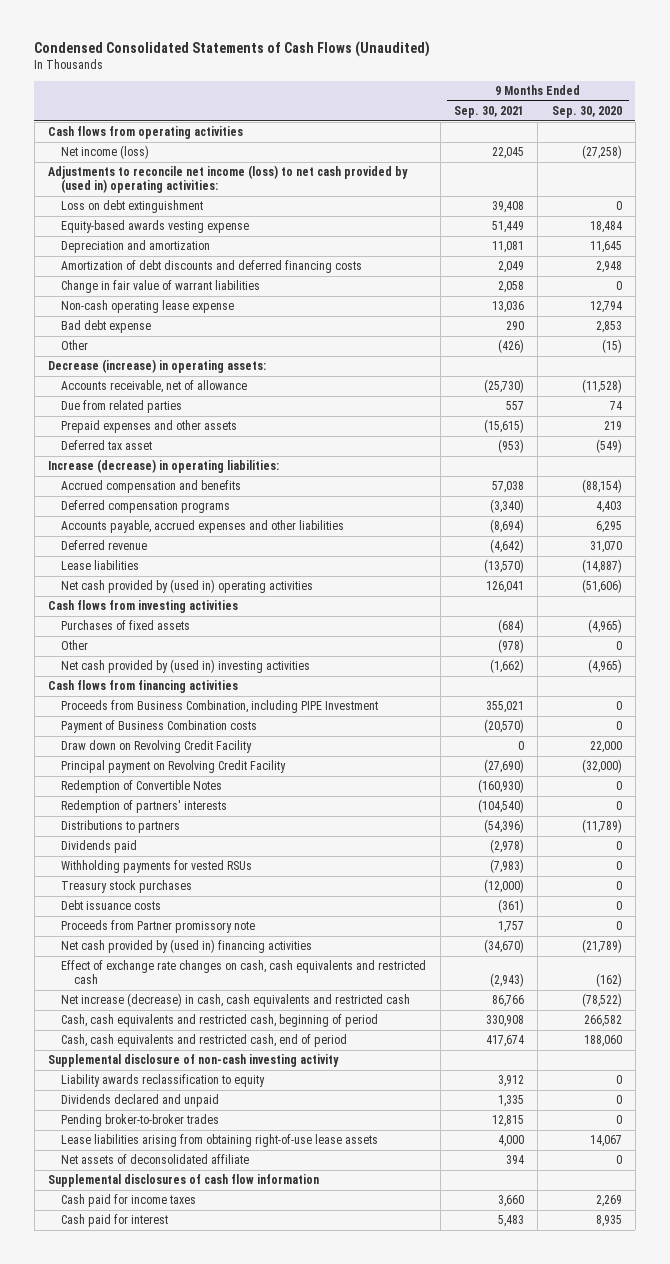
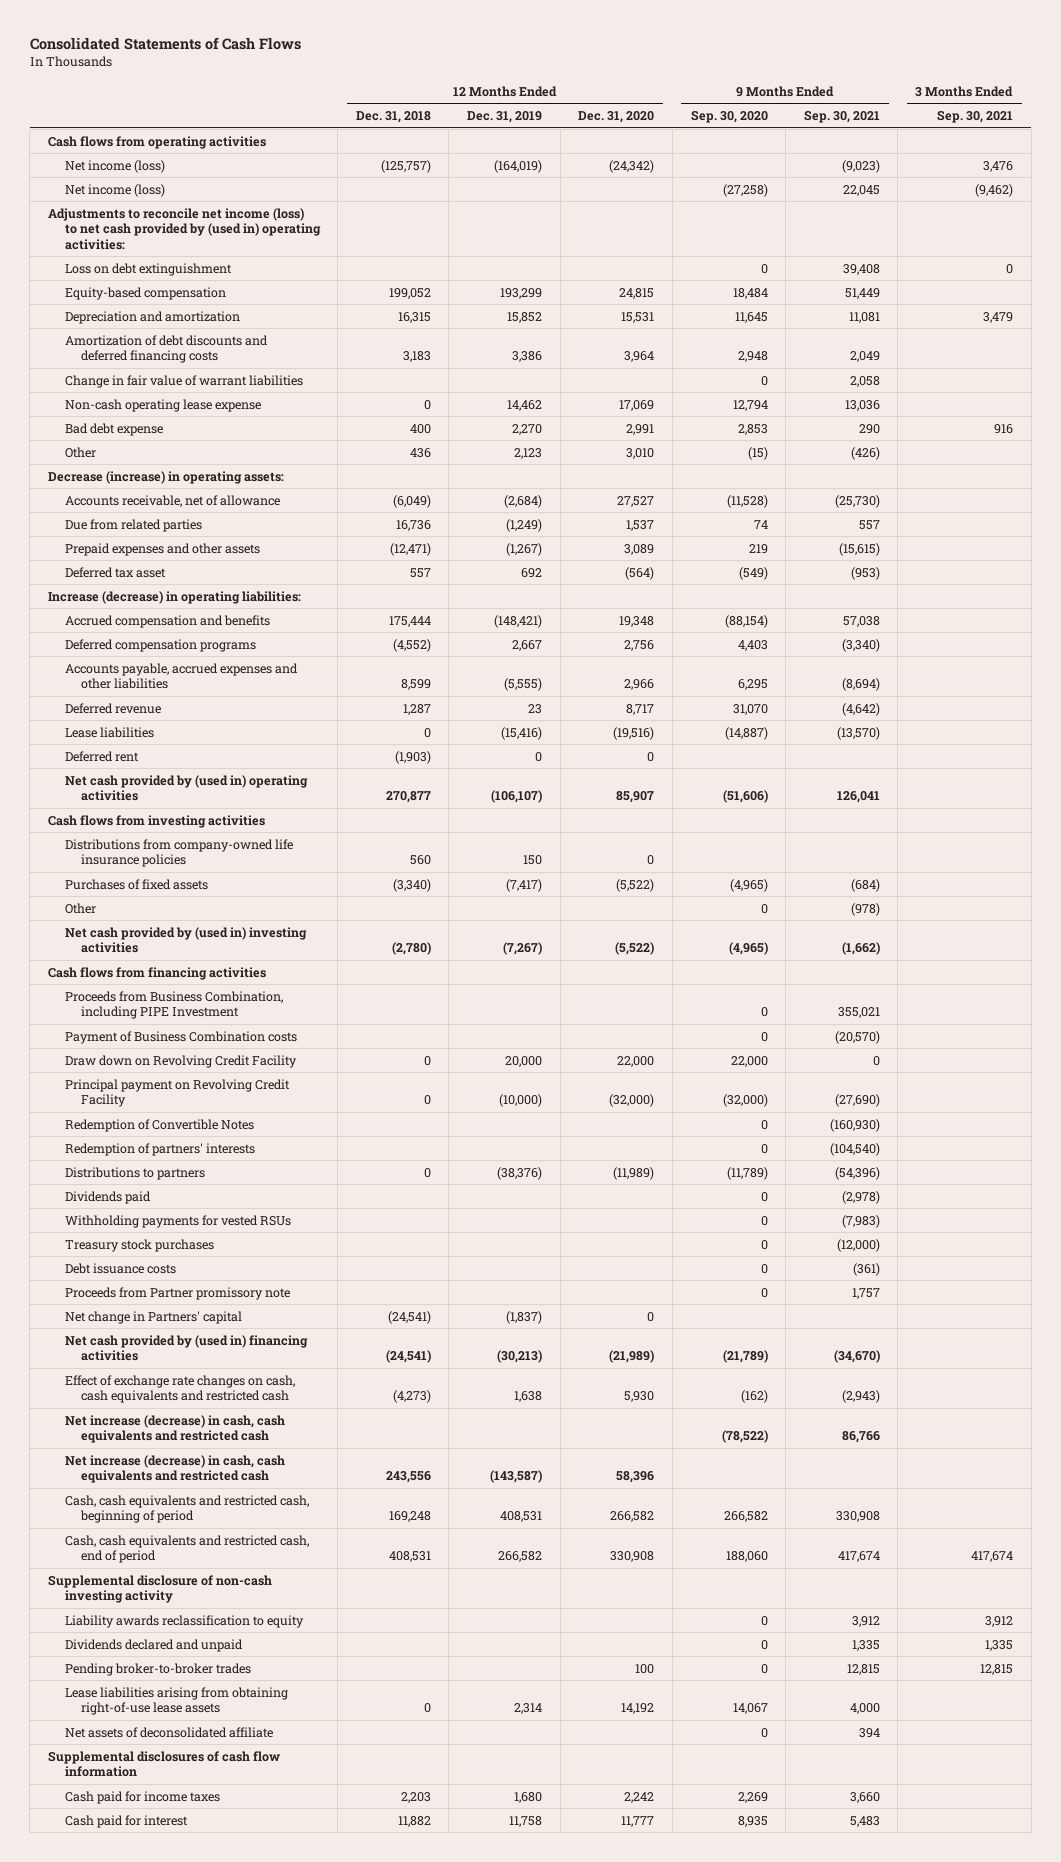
- Condensed Consolidated Statements of Cash Flows (Unaudited)
+ Consolidated Statements of Cash Flows
- | 9 Months Ended Sep. 30, 2021 | 9 Months Ended Sep. 30, 2020
+ | 12 Months Ended Dec. 31, 2018 | 12 Months Ended Dec. 31, 2019 | 12 Months Ended Dec. 31, 2020 | 9 Months Ended Sep. 30, 2020 | 9 Months Ended Sep. 30, 2021 | 3 Months Ended Sep. 30, 2021
+ Net income (loss) | (125,757) | (164,019) | (24,342) | | (9,023) | 3,476
- Equity-based awards vesting expense | 51,449 | 18,484
+ Equity-based compensation | 199,052 | 193,299 | 24,815 | 18,484 | 51,449 |
+ Deferred rent | (1,903) | 0 | 0 | | |
+ Distributions from company-owned life insurance policies | 560 | 150 | 0 | | |
+ Net change in Partners' capital | (24,541) | (1,837) | 0 | | |
+ Net increase (decrease) in cash, cash equivalents and restricted cash | 243,556 | (143,587) | 58,396 | | |

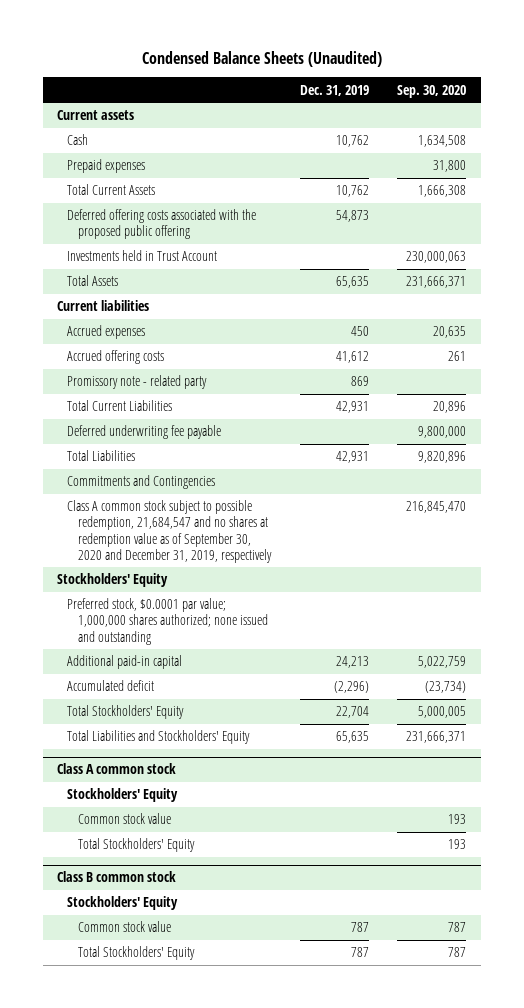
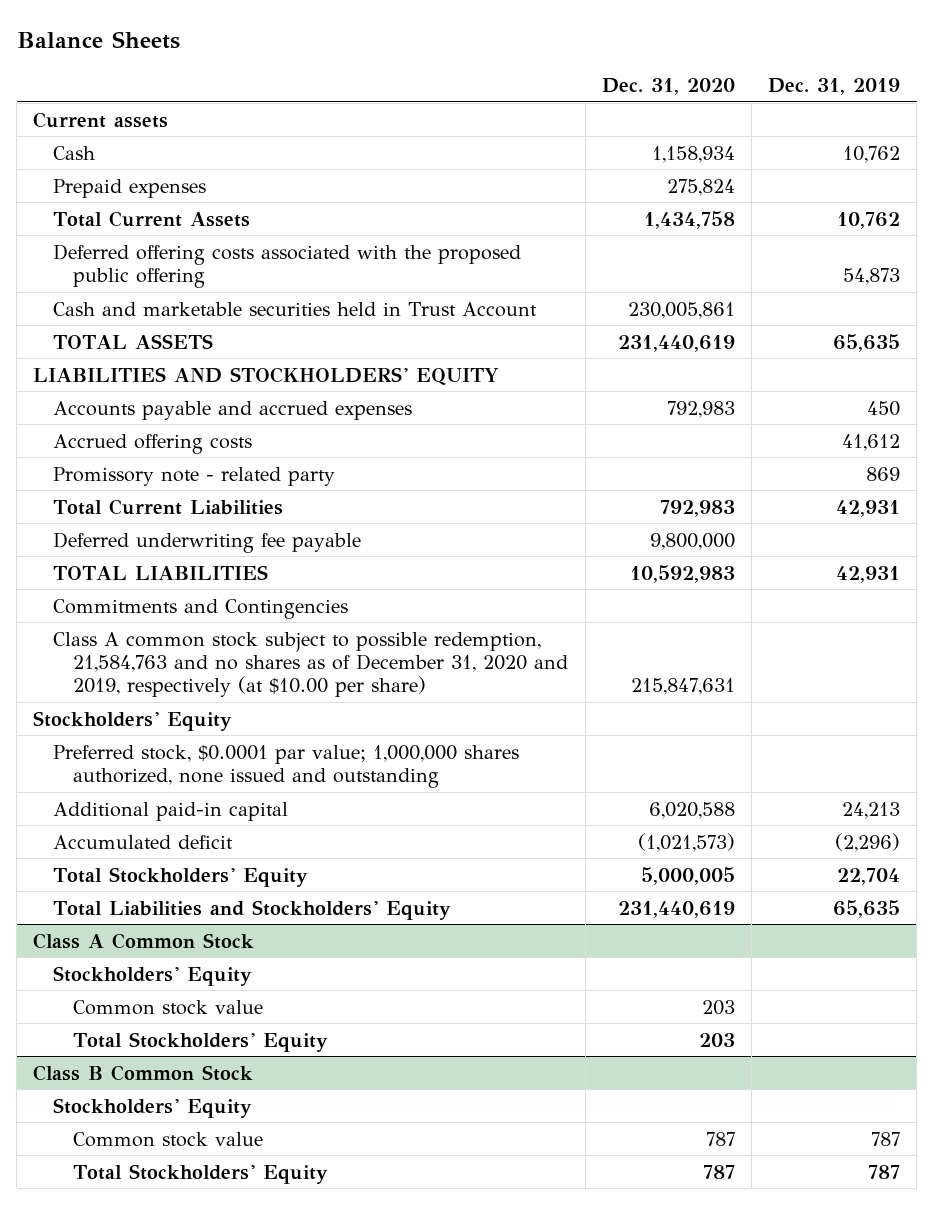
- Condensed Balance Sheets (Unaudited)
+ Balance Sheets
- | Dec. 31, 2019 | Sep. 30, 2020
+ | Dec. 31, 2020 | Dec. 31, 2019
- Investments held in Trust Account | | 230,000,063
- Total Assets | 65,635 | 231,666,371
- Current liabilities
- Accrued expenses | 450 | 20,635
+ Cash and marketable securities held in Trust Account | 230,005,861 |
+ TOTAL ASSETS | 231,440,619 | 65,635
+ LIABILITIES AND STOCKHOLDERS' EQUITY
+ Accounts payable and accrued expenses | 792,983 | 450
- Total Liabilities | 42,931 | 9,820,896
+ TOTAL LIABILITIES | 10,592,983 | 42,931
- Class A common stock subject to possible redemption, 21,684,547 and no shares at redemption value as of September 30, 2020 and December 31, 2019, respectively | | 216,845,470
+ Class A common stock subject to possible redemption, 21,584,763 and no shares as of December 31, 2020 and 2019, respectively (at $10.00 per share) | 215,847,631 |
- Preferred stock, $0.0001 par value; 1,000,000 shares authorized; none issued and outstanding
+ Preferred stock, $0.0001 par value; 1,000,000 shares authorized, none issued and outstanding
- Class A common stock
+ Class A Common Stock
- Class B common stock
+ Class B Common Stock

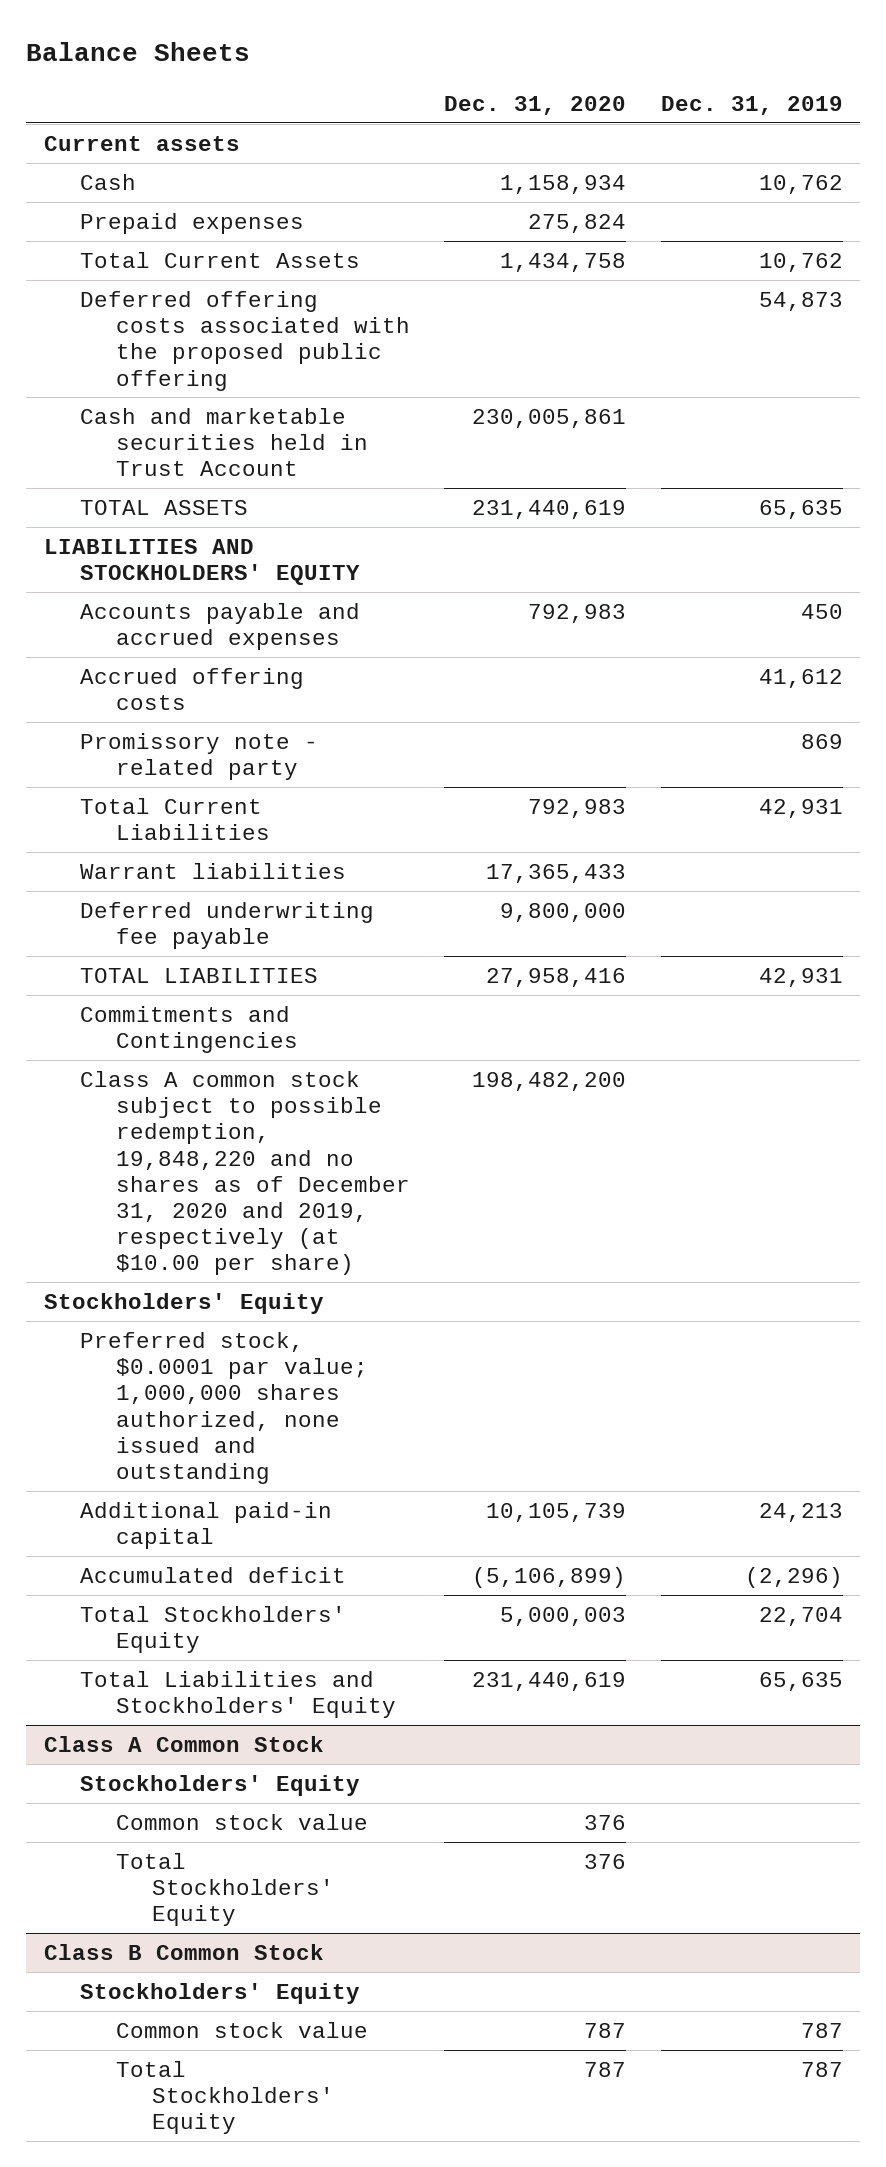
+ Warrant liabilities | 17,365,433 |
- TOTAL LIABILITIES | 10,592,983 | 42,931
+ TOTAL LIABILITIES | 27,958,416 | 42,931
- Class A common stock subject to possible redemption, 21,584,763 and no shares as of December 31, 2020 and 2019, respectively (at $10.00 per share) | 215,847,631 |
+ Class A common stock subject to possible redemption, 19,848,220 and no shares as of December 31, 2020 and 2019, respectively (at $10.00 per share) | 198,482,200 |
- Additional paid-in capital | 6,020,588 | 24,213
- Accumulated deficit | (1,021,573) | (2,296)
- Total Stockholders' Equity | 5,000,005 | 22,704
+ Additional paid-in capital | 10,105,739 | 24,213
+ Accumulated deficit | (5,106,899) | (2,296)
+ Total Stockholders' Equity | 5,000,003 | 22,704
@ Class A Common Stock
- Common stock value | 203 |
- Total Stockholders' Equity | 203 |
+ Common stock value | 376 |
+ Total Stockholders' Equity | 376 |

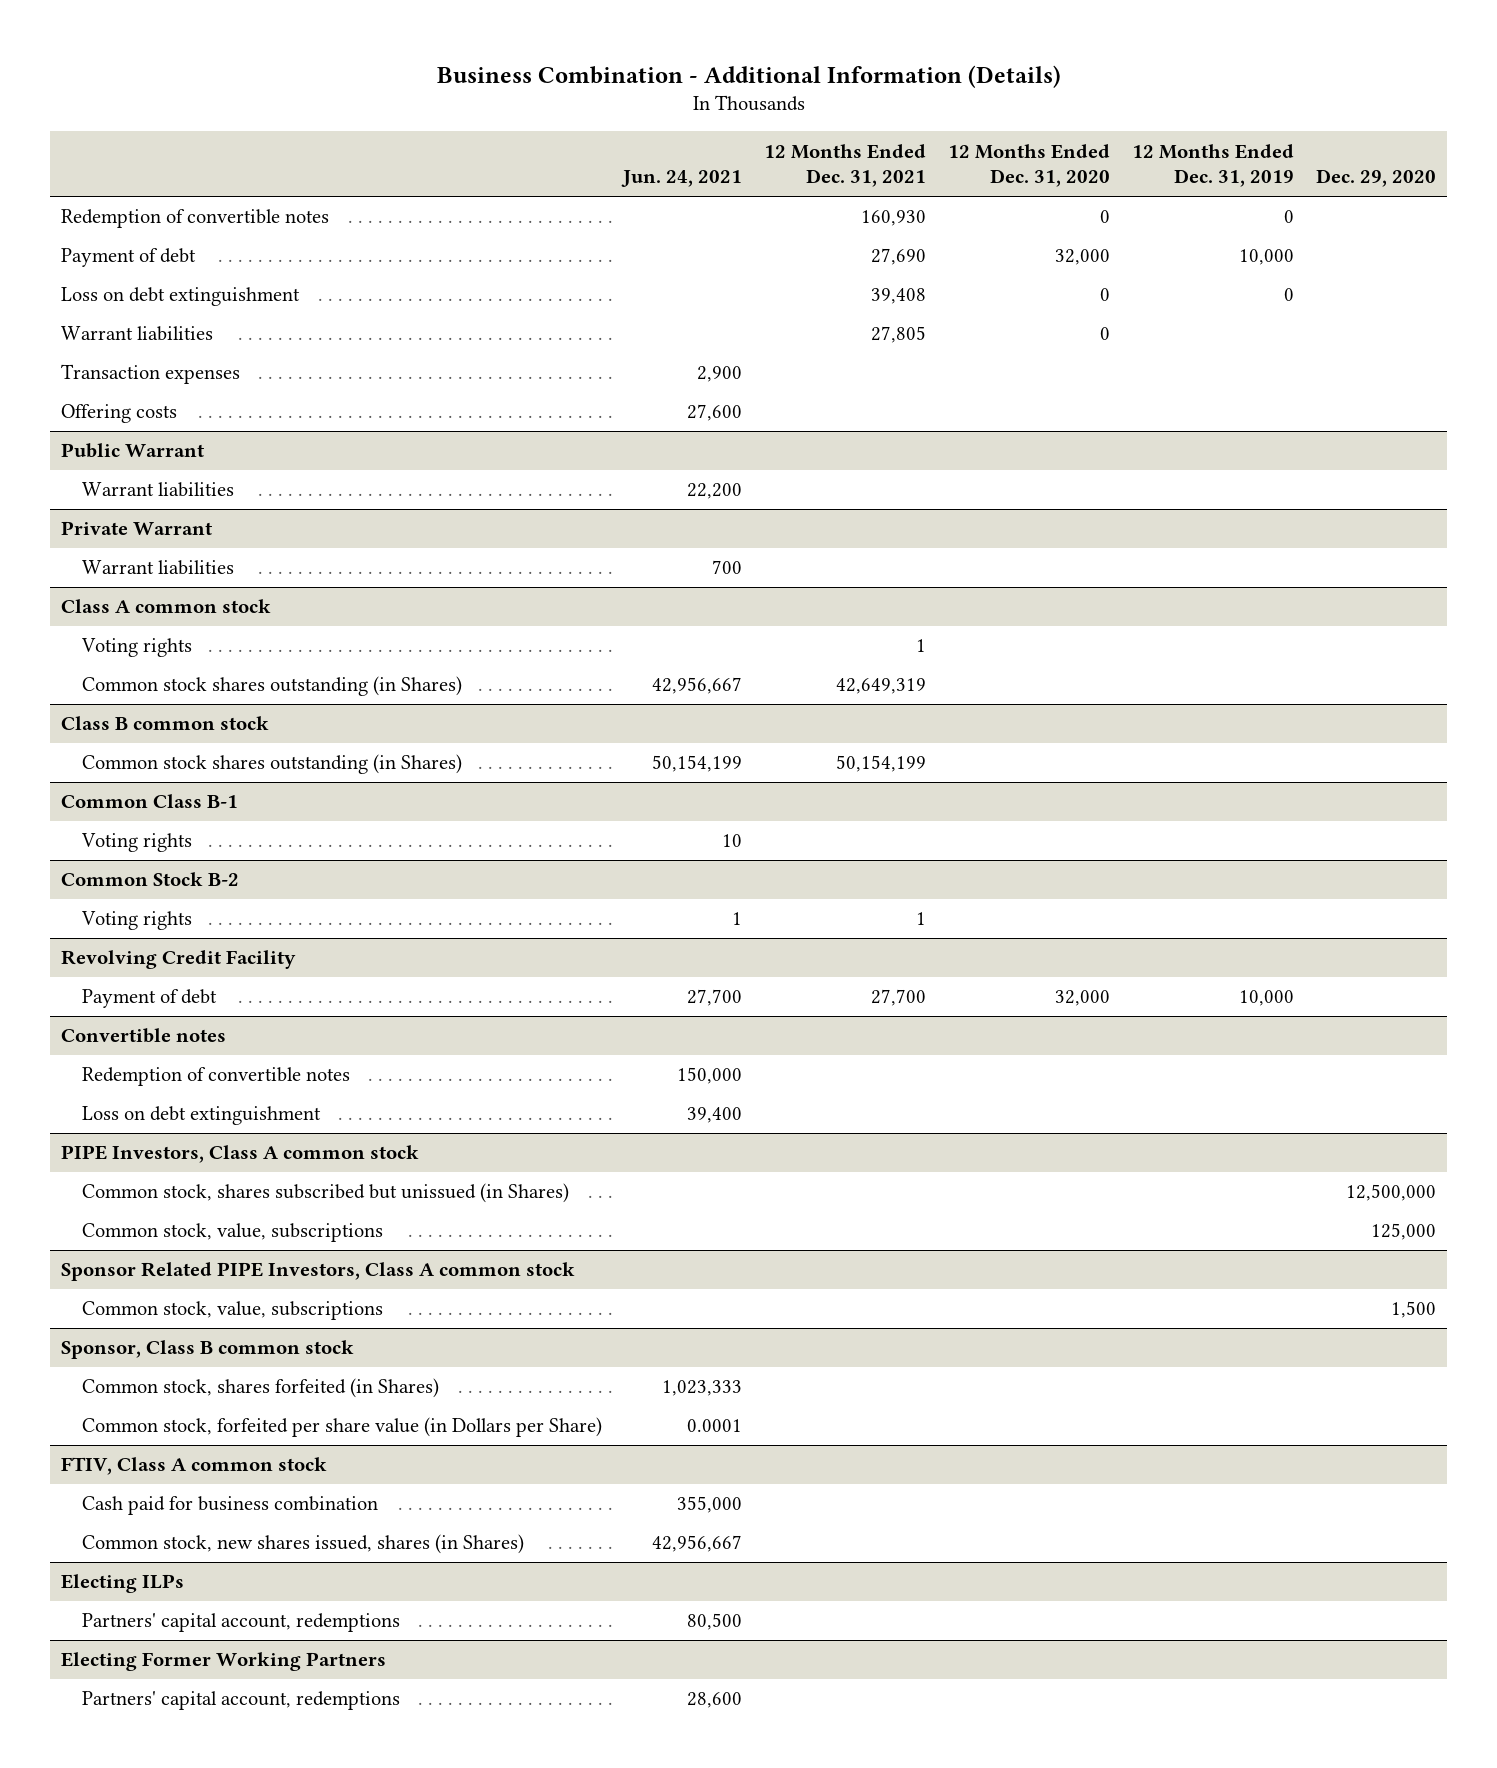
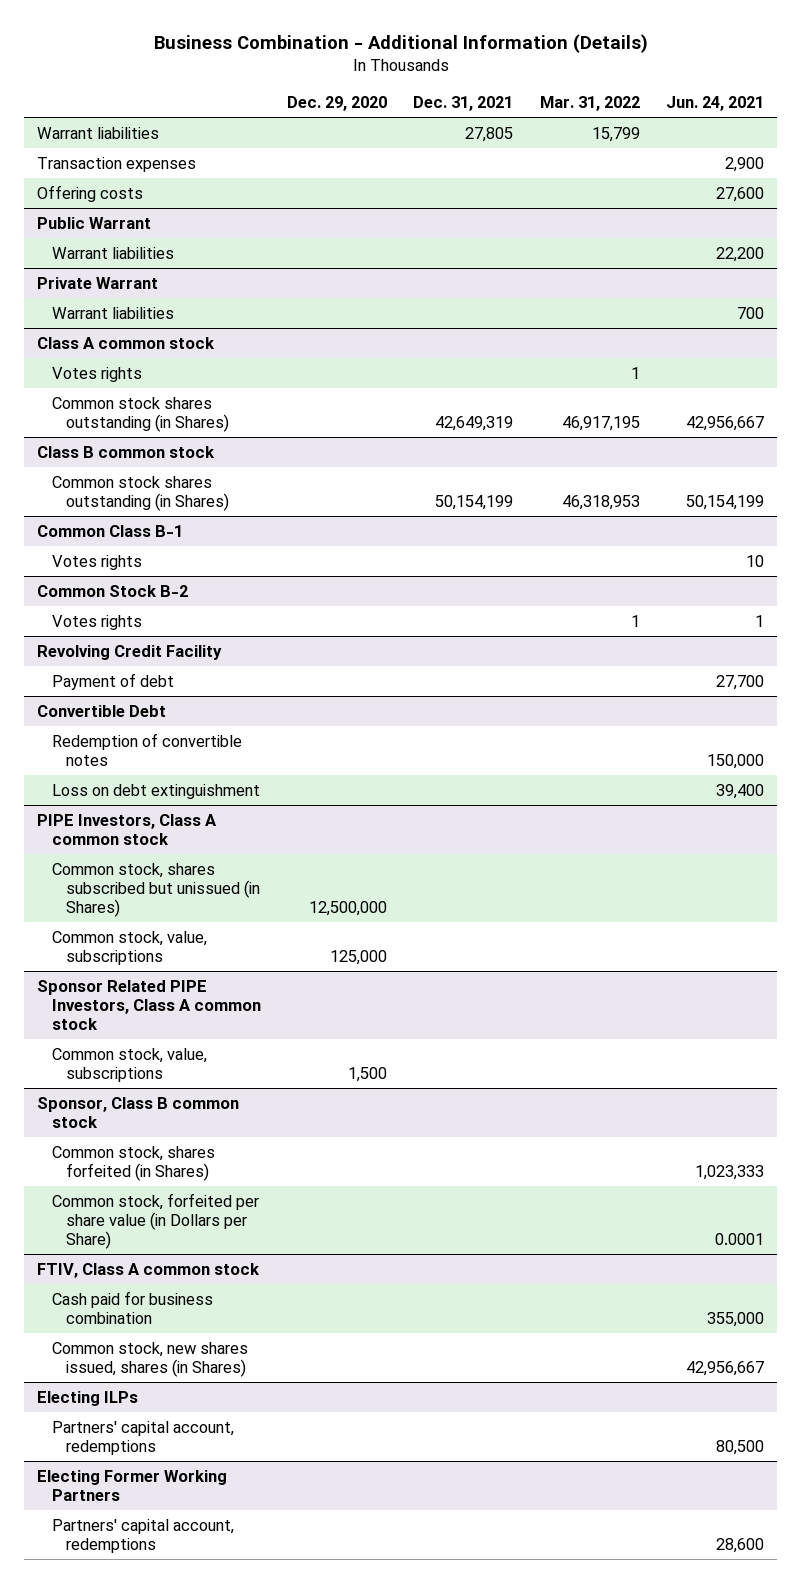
- | Jun. 24, 2021 | 12 Months Ended Dec. 31, 2021 | 12 Months Ended Dec. 31, 2020 | 12 Months Ended Dec. 31, 2019 | Dec. 29, 2020
+ | Dec. 29, 2020 | Dec. 31, 2021 | Mar. 31, 2022 | Jun. 24, 2021
- Redemption of convertible notes | | 160,930 | 0 | 0 |
- Payment of debt | | 27,690 | 32,000 | 10,000 |
- Loss on debt extinguishment | | 39,408 | 0 | 0 |
@ Class A common stock
- Voting rights | | 1 | | |
+ Votes rights | | | 1 |
@ Common Class B-1
- Voting rights | 10 | | | |
+ Votes rights | | | | 10
@ Common Stock B-2
- Voting rights | 1 | 1 | | |
+ Votes rights | | | 1 | 1
- Convertible notes
+ Convertible Debt

